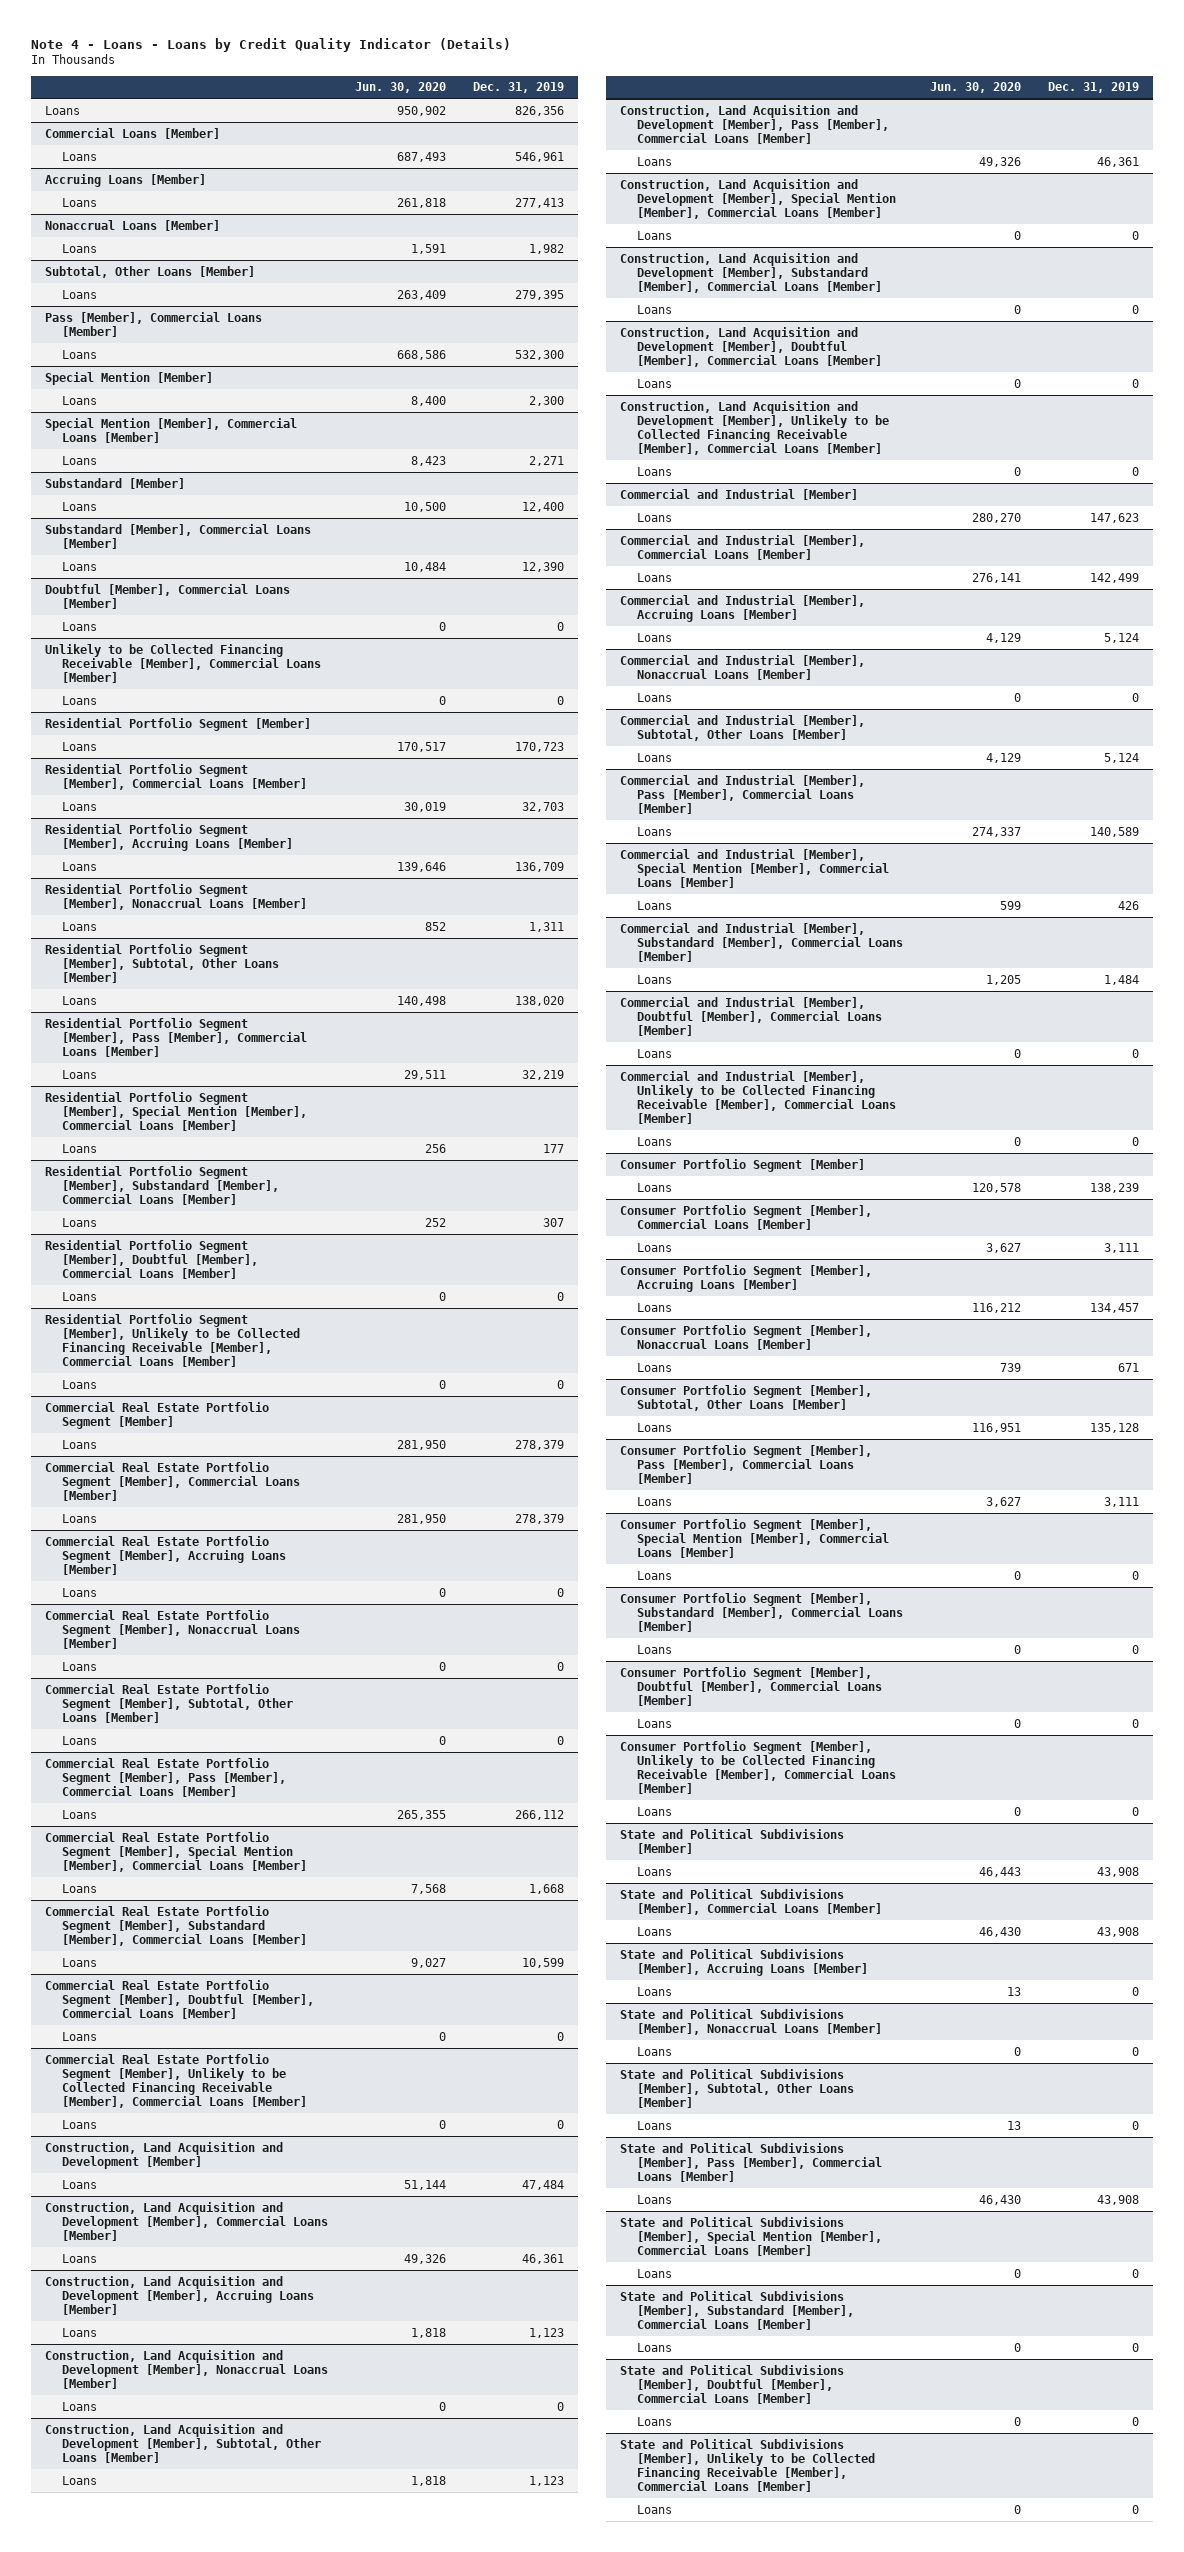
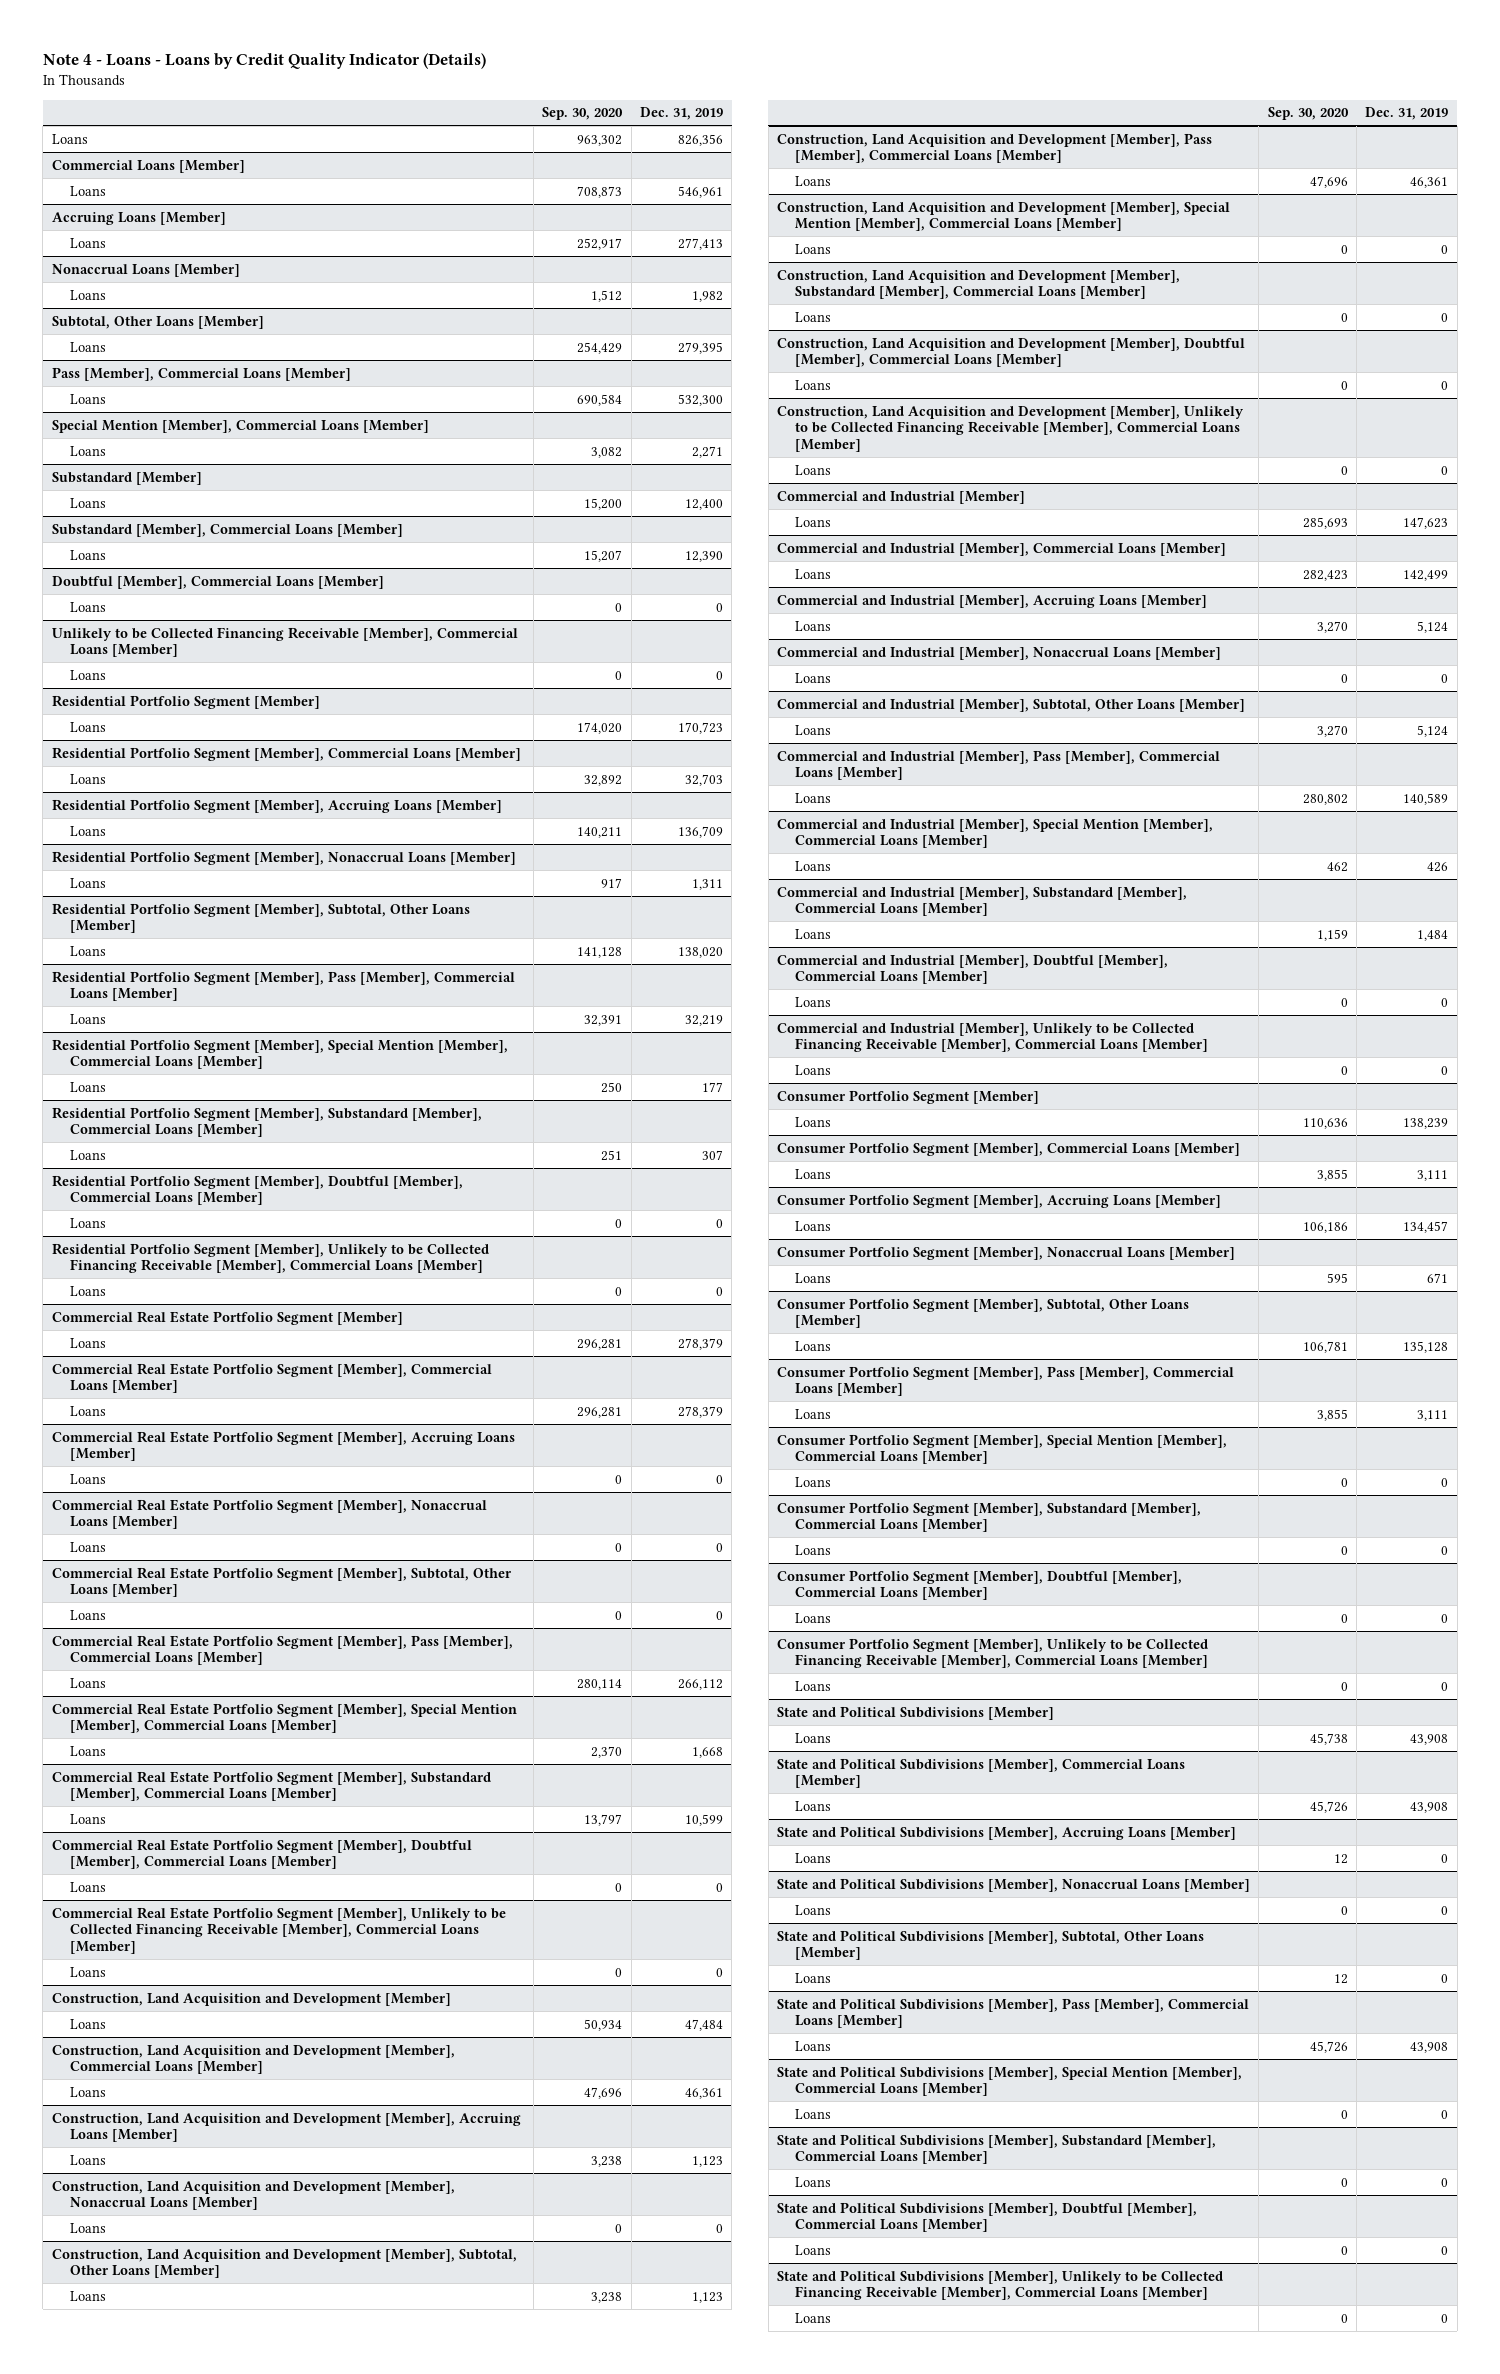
- | Jun. 30, 2020 | Dec. 31, 2019
+ | Sep. 30, 2020 | Dec. 31, 2019
- Special Mention [Member]
- Loans | 8,400 | 2,300

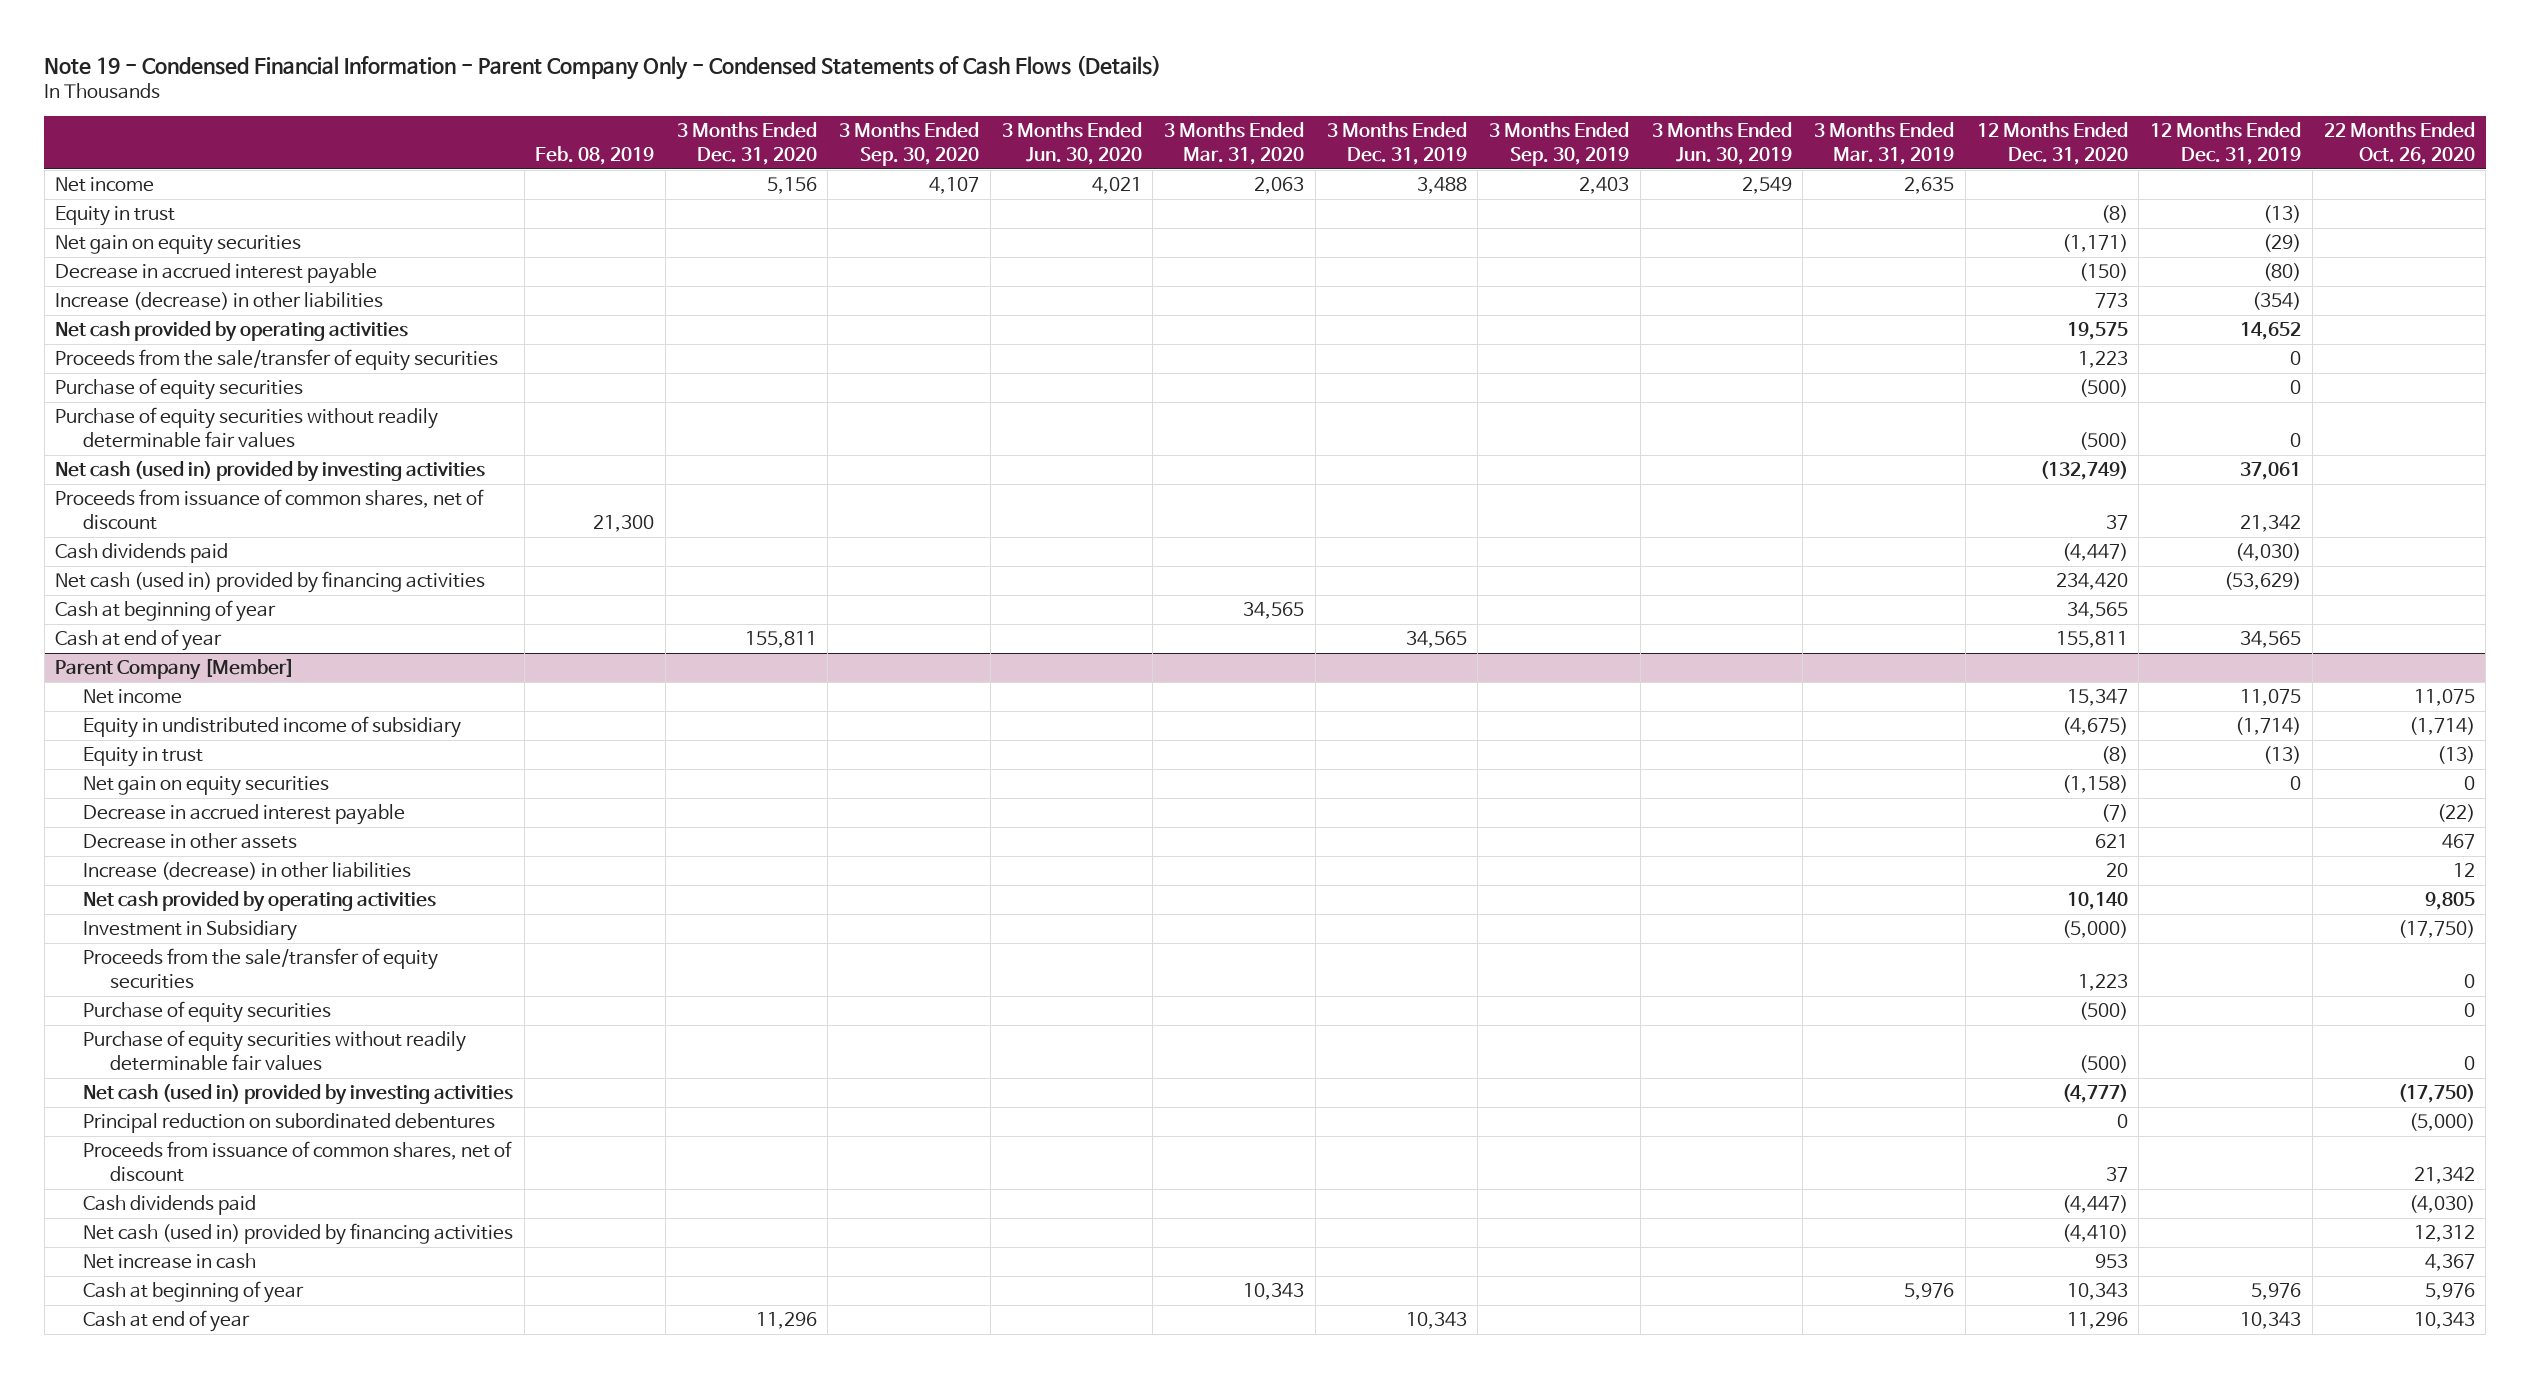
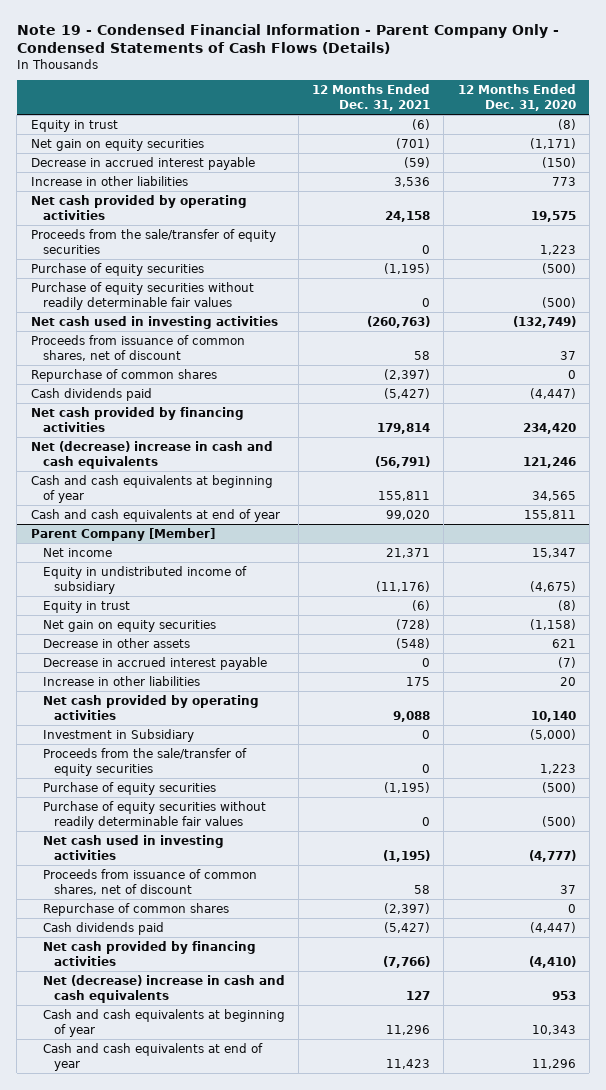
- | Feb. 08, 2019 | 3 Months Ended Dec. 31, 2020 | 3 Months Ended Sep. 30, 2020 | 3 Months Ended Jun. 30, 2020 | 3 Months Ended Mar. 31, 2020 | 3 Months Ended Dec. 31, 2019 | 3 Months Ended Sep. 30, 2019 | 3 Months Ended Jun. 30, 2019 | 3 Months Ended Mar. 31, 2019 | 12 Months Ended Dec. 31, 2020 | 12 Months Ended Dec. 31, 2019 | 22 Months Ended Oct. 26, 2020
+ | 12 Months Ended Dec. 31, 2021 | 12 Months Ended Dec. 31, 2020
- Net income | | 5,156 | 4,107 | 4,021 | 2,063 | 3,488 | 2,403 | 2,549 | 2,635 | | |
- Increase (decrease) in other liabilities | | | | | | | | | | 773 | (354) |
+ Increase in other liabilities | 3,536 | 773
- Net cash (used in) provided by investing activities | | | | | | | | | | (132,749) | 37,061 |
+ Net cash used in investing activities | (260,763) | (132,749)
+ Repurchase of common shares | (2,397) | 0
- Net cash (used in) provided by financing activities | | | | | | | | | | 234,420 | (53,629) |
- Cash at beginning of year | | | | | 34,565 | | | | | 34,565 | |
- Cash at end of year | | 155,811 | | | | 34,565 | | | | 155,811 | 34,565 |
+ Net cash provided by financing activities | 179,814 | 234,420
+ Net (decrease) increase in cash and cash equivalents | (56,791) | 121,246
+ Cash and cash equivalents at beginning of year | 155,811 | 34,565
+ Cash and cash equivalents at end of year | 99,020 | 155,811
@ Parent Company [Member]
- Increase (decrease) in other liabilities | | | | | | | | | | 20 | | 12
moved down: Decrease in accrued interest payable | 0 | (7)
+ Increase in other liabilities | 175 | 20
- Net cash (used in) provided by investing activities | | | | | | | | | | (4,777) | | (17,750)
- Principal reduction on subordinated debentures | | | | | | | | | | 0 | | (5,000)
+ Net cash used in investing activities | (1,195) | (4,777)
+ Repurchase of common shares | (2,397) | 0
- Net cash (used in) provided by financing activities | | | | | | | | | | (4,410) | | 12,312
- Net increase in cash | | | | | | | | | | 953 | | 4,367
- Cash at beginning of year | | | | | 10,343 | | | | 5,976 | 10,343 | 5,976 | 5,976
- Cash at end of year | | 11,296 | | | | 10,343 | | | | 11,296 | 10,343 | 10,343
+ Net cash provided by financing activities | (7,766) | (4,410)
+ Net (decrease) increase in cash and cash equivalents | 127 | 953
+ Cash and cash equivalents at beginning of year | 11,296 | 10,343
+ Cash and cash equivalents at end of year | 11,423 | 11,296

